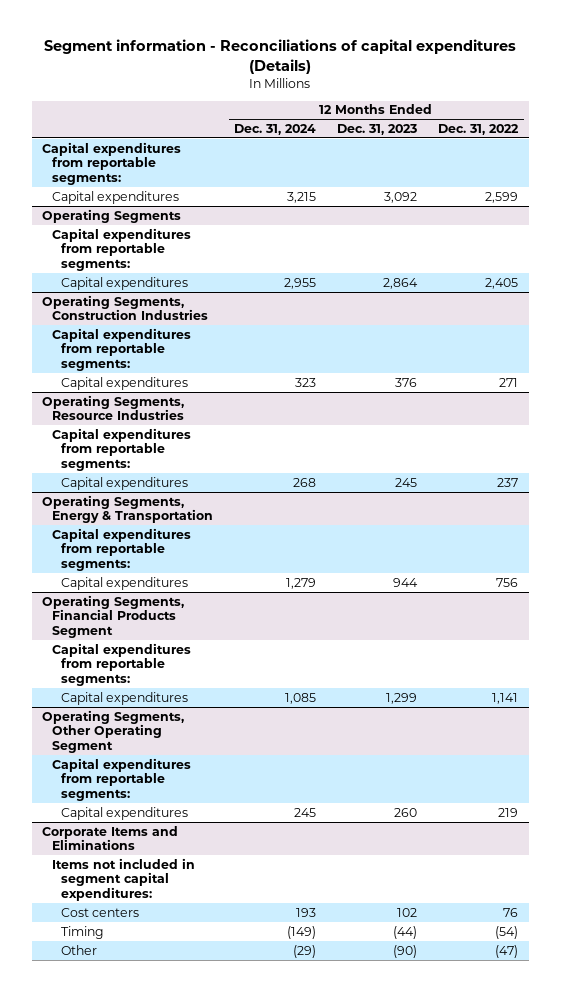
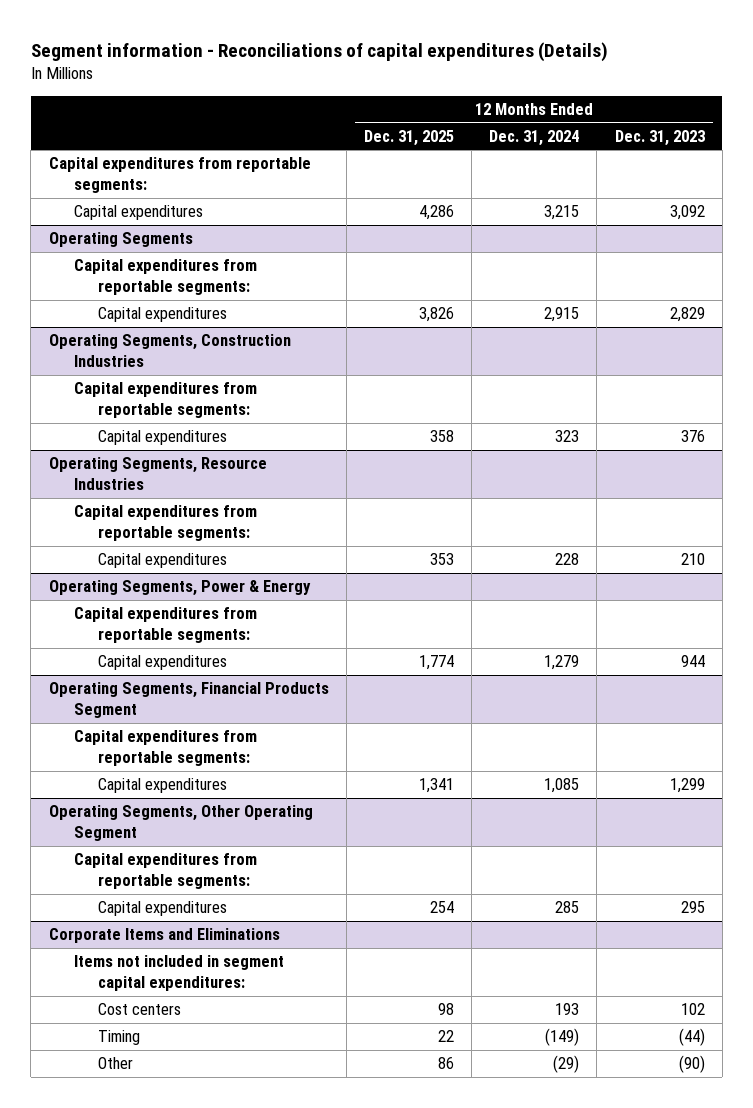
- | 12 Months Ended Dec. 31, 2024 | 12 Months Ended Dec. 31, 2023 | 12 Months Ended Dec. 31, 2022
+ | 12 Months Ended Dec. 31, 2025 | 12 Months Ended Dec. 31, 2024 | 12 Months Ended Dec. 31, 2023
@ Operating Segments
- Capital expenditures | 2,955 | 2,864 | 2,405
+ Capital expenditures | 3,826 | 2,915 | 2,829
@ Operating Segments, Resource Industries
- Capital expenditures | 268 | 245 | 237
- Operating Segments, Energy & Transportation
@ Operating Segments, Resource Industries
+ Capital expenditures | 353 | 228 | 210
+ Operating Segments, Power & Energy
@ Operating Segments, Other Operating Segment
- Capital expenditures | 245 | 260 | 219
+ Capital expenditures | 254 | 285 | 295

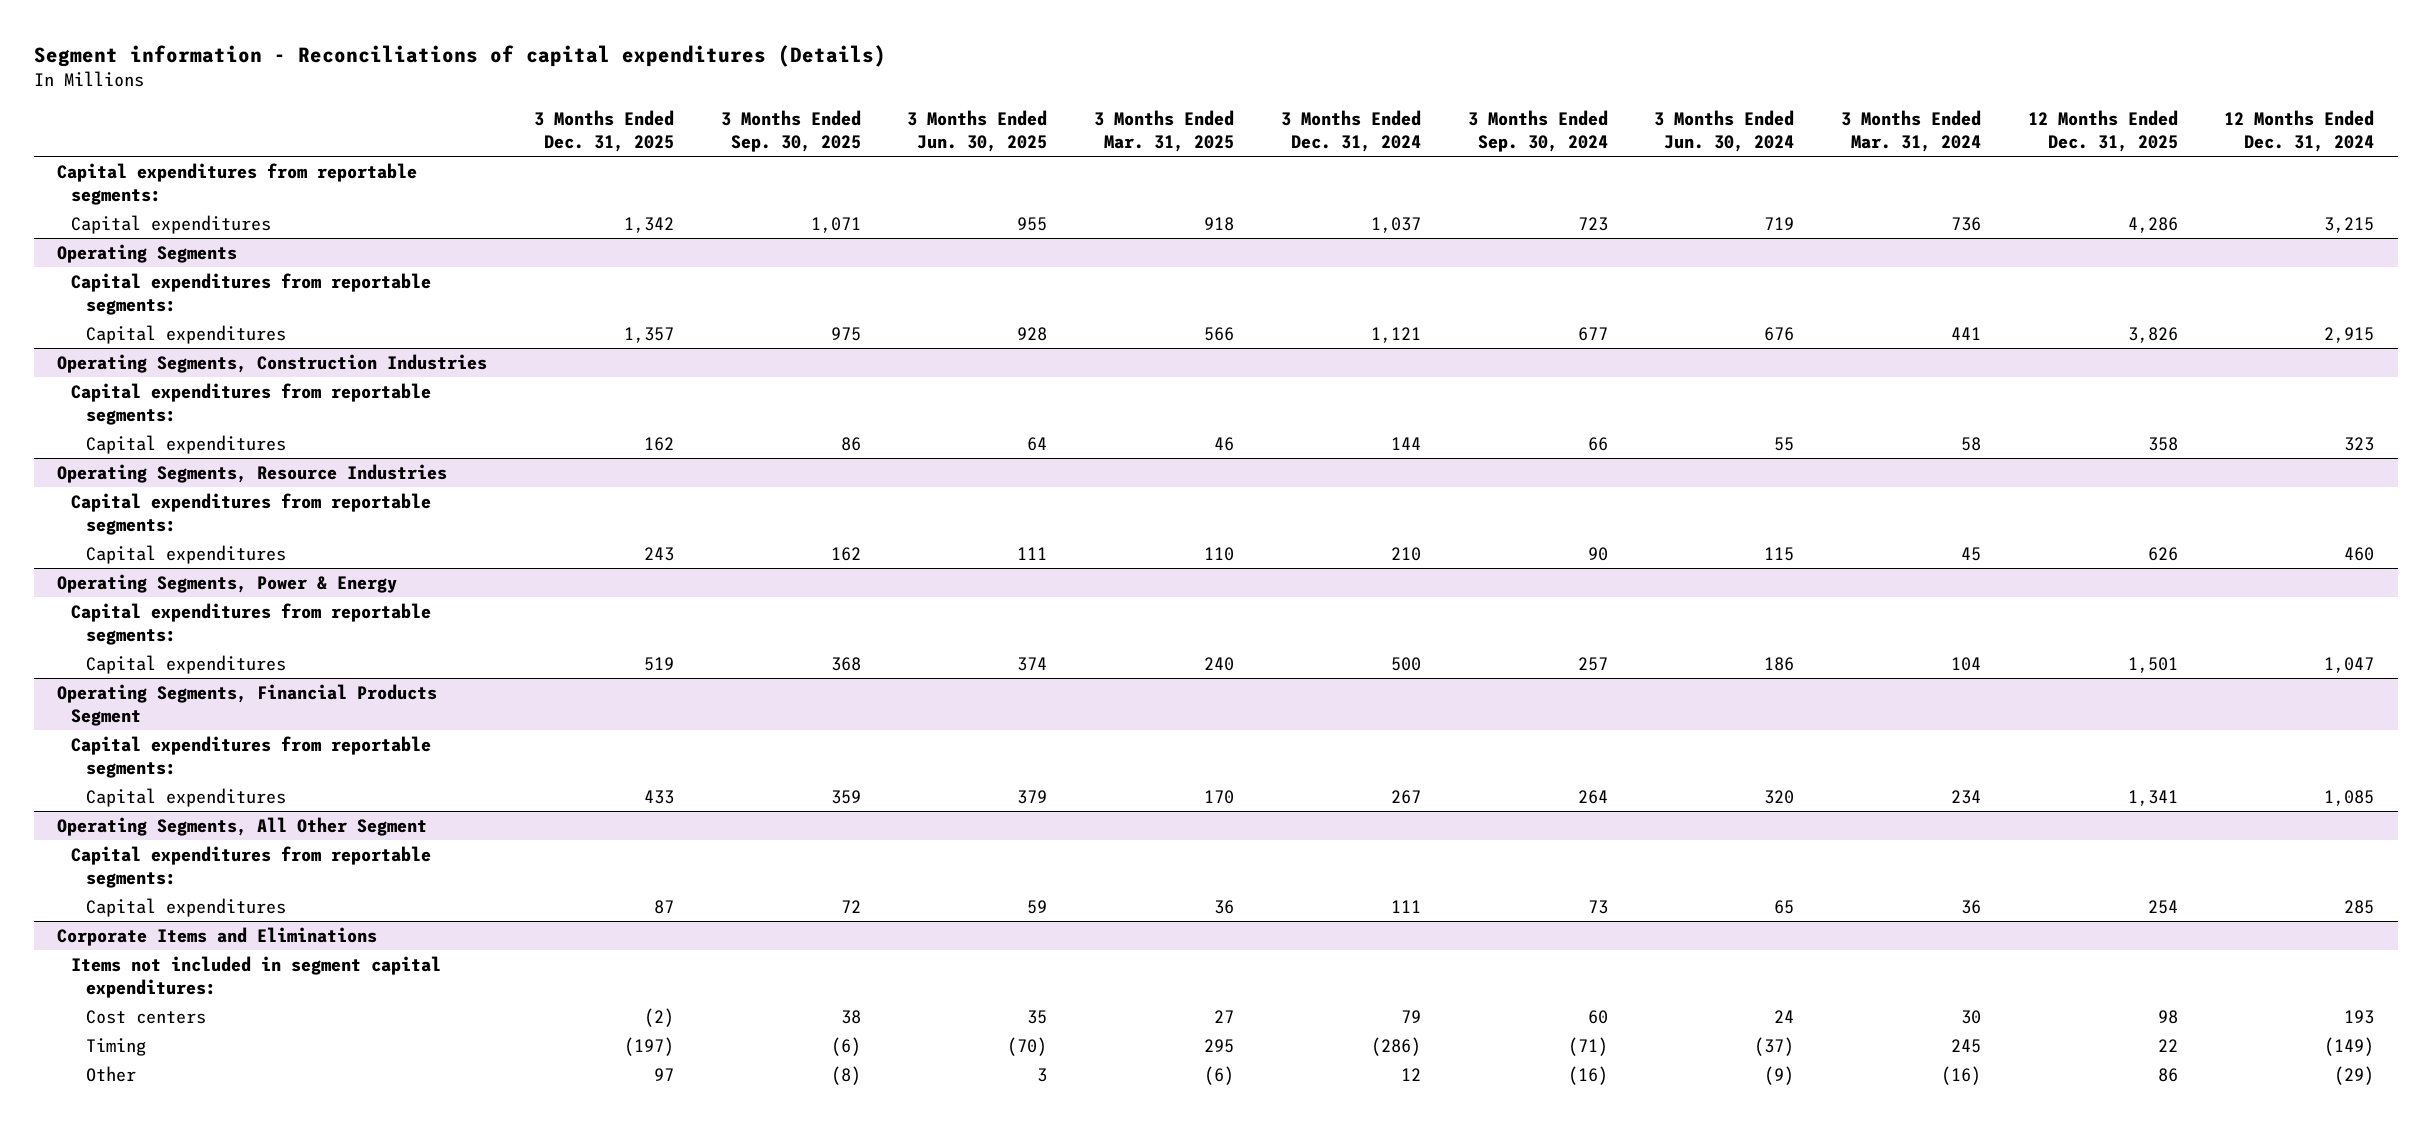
- | 12 Months Ended Dec. 31, 2025 | 12 Months Ended Dec. 31, 2024 | 12 Months Ended Dec. 31, 2023
+ | 3 Months Ended Dec. 31, 2025 | 3 Months Ended Sep. 30, 2025 | 3 Months Ended Jun. 30, 2025 | 3 Months Ended Mar. 31, 2025 | 3 Months Ended Dec. 31, 2024 | 3 Months Ended Sep. 30, 2024 | 3 Months Ended Jun. 30, 2024 | 3 Months Ended Mar. 31, 2024 | 12 Months Ended Dec. 31, 2025 | 12 Months Ended Dec. 31, 2024
@ Operating Segments, Resource Industries
- Capital expenditures | 353 | 228 | 210
+ Capital expenditures | 243 | 162 | 111 | 110 | 210 | 90 | 115 | 45 | 626 | 460
@ Operating Segments, Power & Energy
- Capital expenditures | 1,774 | 1,279 | 944
+ Capital expenditures | 519 | 368 | 374 | 240 | 500 | 257 | 186 | 104 | 1,501 | 1,047
- Operating Segments, Other Operating Segment
+ Operating Segments, All Other Segment

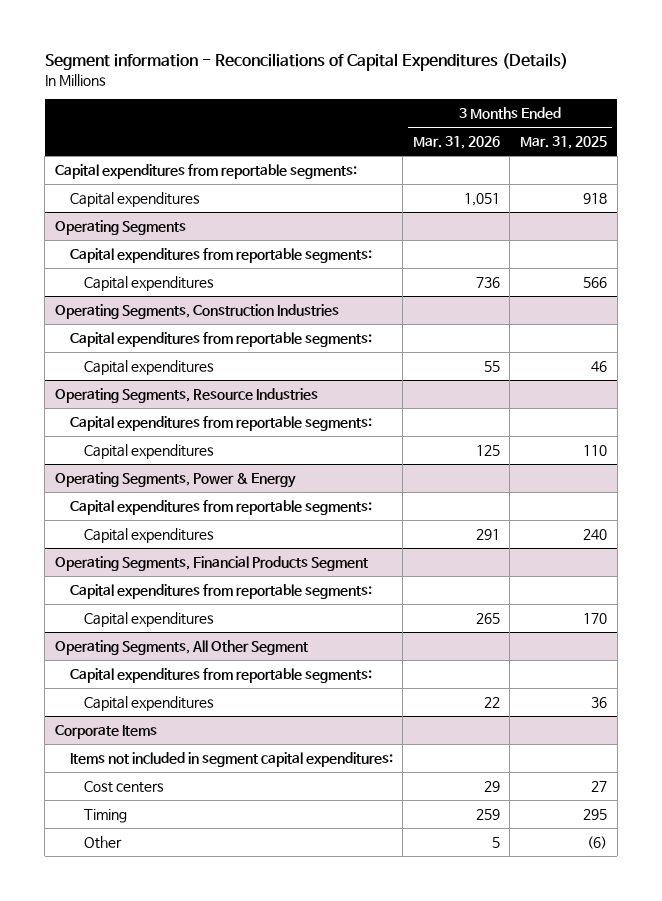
- Segment information - Reconciliations of capital expenditures (Details)
+ Segment information - Reconciliations of Capital Expenditures (Details)
- | 3 Months Ended Dec. 31, 2025 | 3 Months Ended Sep. 30, 2025 | 3 Months Ended Jun. 30, 2025 | 3 Months Ended Mar. 31, 2025 | 3 Months Ended Dec. 31, 2024 | 3 Months Ended Sep. 30, 2024 | 3 Months Ended Jun. 30, 2024 | 3 Months Ended Mar. 31, 2024 | 12 Months Ended Dec. 31, 2025 | 12 Months Ended Dec. 31, 2024
+ | 3 Months Ended Mar. 31, 2026 | 3 Months Ended Mar. 31, 2025
- Corporate Items and Eliminations
+ Corporate Items

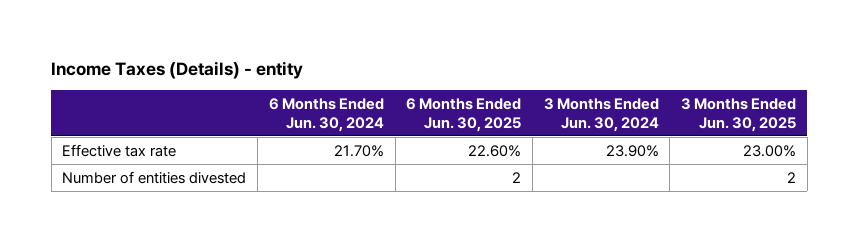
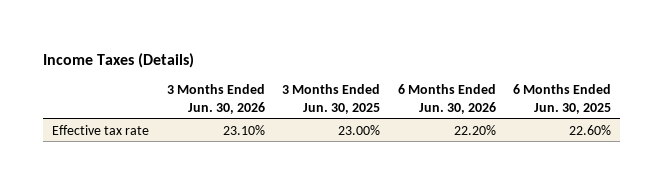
- Income Taxes (Details) - entity
+ Income Taxes (Details)
- | 6 Months Ended Jun. 30, 2024 | 6 Months Ended Jun. 30, 2025 | 3 Months Ended Jun. 30, 2024 | 3 Months Ended Jun. 30, 2025
+ | 3 Months Ended Jun. 30, 2026 | 3 Months Ended Jun. 30, 2025 | 6 Months Ended Jun. 30, 2026 | 6 Months Ended Jun. 30, 2025
- Number of entities divested | | 2 | | 2

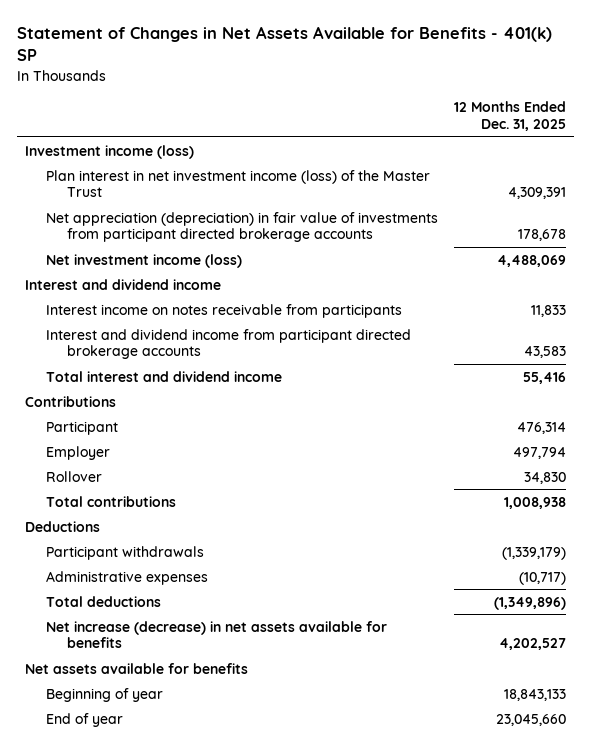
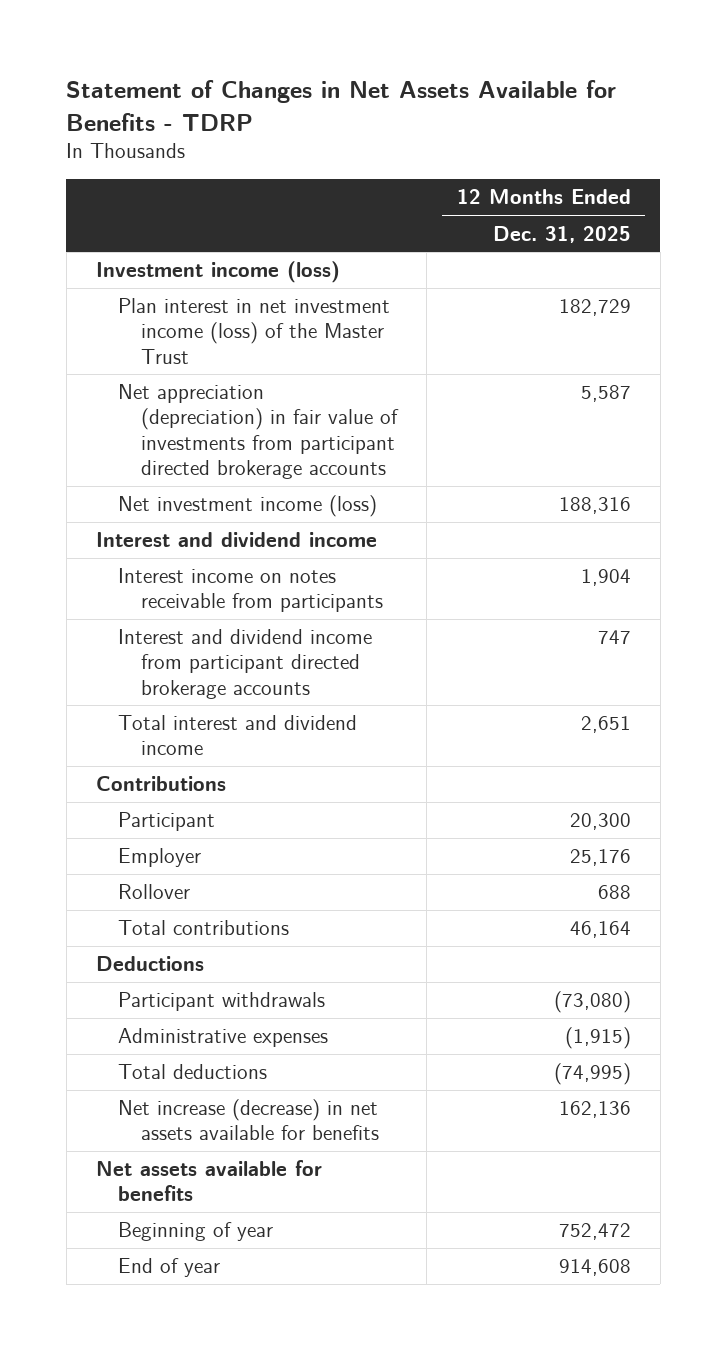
- Statement of Changes in Net Assets Available for Benefits - 401(k) SP
+ Statement of Changes in Net Assets Available for Benefits - TDRP
- Plan interest in net investment income (loss) of the Master Trust | 4,309,391
- Net appreciation (depreciation) in fair value of investments from participant directed brokerage accounts | 178,678
- Net investment income (loss) | 4,488,069
+ Plan interest in net investment income (loss) of the Master Trust | 182,729
+ Net appreciation (depreciation) in fair value of investments from participant directed brokerage accounts | 5,587
+ Net investment income (loss) | 188,316
- Interest income on notes receivable from participants | 11,833
- Interest and dividend income from participant directed brokerage accounts | 43,583
- Total interest and dividend income | 55,416
+ Interest income on notes receivable from participants | 1,904
+ Interest and dividend income from participant directed brokerage accounts | 747
+ Total interest and dividend income | 2,651
- Participant | 476,314
- Employer | 497,794
- Rollover | 34,830
- Total contributions | 1,008,938
+ Participant | 20,300
+ Employer | 25,176
+ Rollover | 688
+ Total contributions | 46,164
- Participant withdrawals | (1,339,179)
- Administrative expenses | (10,717)
- Total deductions | (1,349,896)
- Net increase (decrease) in net assets available for benefits | 4,202,527
+ Participant withdrawals | (73,080)
+ Administrative expenses | (1,915)
+ Total deductions | (74,995)
+ Net increase (decrease) in net assets available for benefits | 162,136
- Beginning of year | 18,843,133
- End of year | 23,045,660
+ Beginning of year | 752,472
+ End of year | 914,608

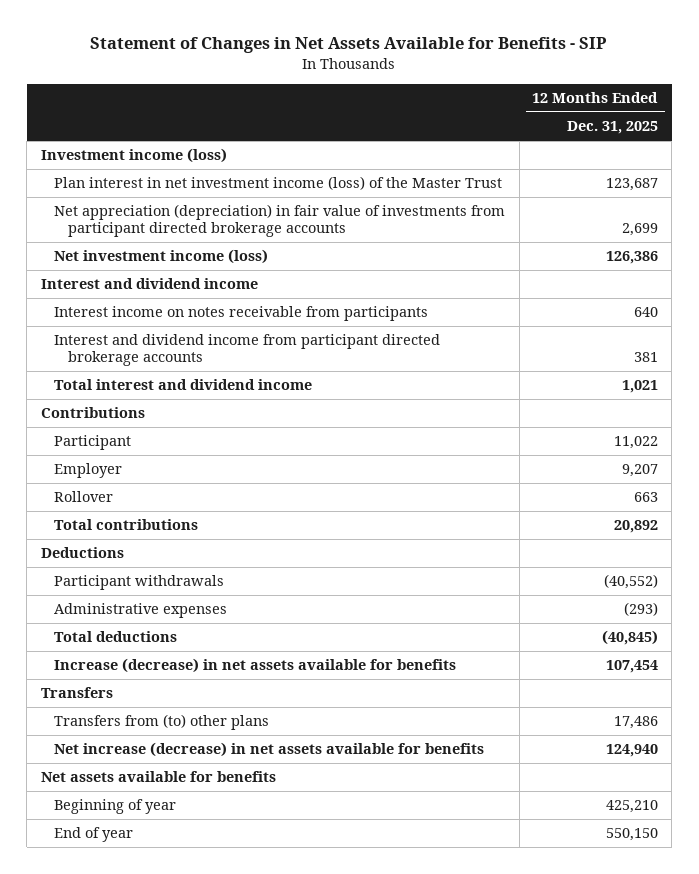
- Statement of Changes in Net Assets Available for Benefits - TDRP
+ Statement of Changes in Net Assets Available for Benefits - SIP
- Plan interest in net investment income (loss) of the Master Trust | 182,729
- Net appreciation (depreciation) in fair value of investments from participant directed brokerage accounts | 5,587
- Net investment income (loss) | 188,316
+ Plan interest in net investment income (loss) of the Master Trust | 123,687
+ Net appreciation (depreciation) in fair value of investments from participant directed brokerage accounts | 2,699
+ Net investment income (loss) | 126,386
- Interest income on notes receivable from participants | 1,904
- Interest and dividend income from participant directed brokerage accounts | 747
- Total interest and dividend income | 2,651
+ Interest income on notes receivable from participants | 640
+ Interest and dividend income from participant directed brokerage accounts | 381
+ Total interest and dividend income | 1,021
- Participant | 20,300
- Employer | 25,176
- Rollover | 688
- Total contributions | 46,164
+ Participant | 11,022
+ Employer | 9,207
+ Rollover | 663
+ Total contributions | 20,892
- Participant withdrawals | (73,080)
- Administrative expenses | (1,915)
- Total deductions | (74,995)
- Net increase (decrease) in net assets available for benefits | 162,136
+ Participant withdrawals | (40,552)
+ Administrative expenses | (293)
+ Total deductions | (40,845)
+ Increase (decrease) in net assets available for benefits | 107,454
+ Transfers
+ Transfers from (to) other plans | 17,486
+ Net increase (decrease) in net assets available for benefits | 124,940
- Beginning of year | 752,472
- End of year | 914,608
+ Beginning of year | 425,210
+ End of year | 550,150

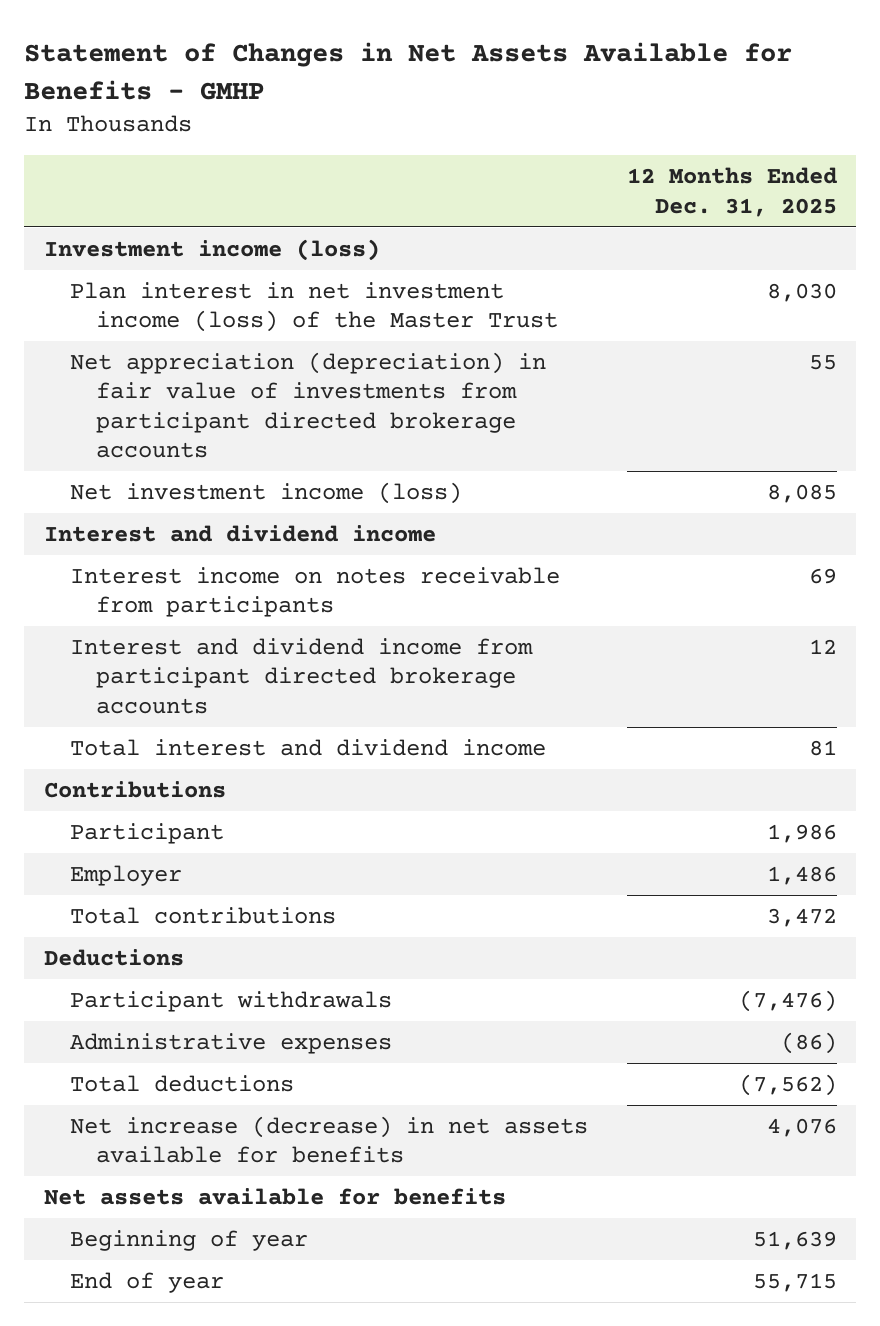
- Statement of Changes in Net Assets Available for Benefits - SIP
+ Statement of Changes in Net Assets Available for Benefits - GMHP
- Plan interest in net investment income (loss) of the Master Trust | 123,687
- Net appreciation (depreciation) in fair value of investments from participant directed brokerage accounts | 2,699
- Net investment income (loss) | 126,386
+ Plan interest in net investment income (loss) of the Master Trust | 8,030
+ Net appreciation (depreciation) in fair value of investments from participant directed brokerage accounts | 55
+ Net investment income (loss) | 8,085
- Interest income on notes receivable from participants | 640
- Interest and dividend income from participant directed brokerage accounts | 381
- Total interest and dividend income | 1,021
+ Interest income on notes receivable from participants | 69
+ Interest and dividend income from participant directed brokerage accounts | 12
+ Total interest and dividend income | 81
- Participant | 11,022
- Employer | 9,207
- Rollover | 663
- Total contributions | 20,892
+ Participant | 1,986
+ Employer | 1,486
+ Total contributions | 3,472
- Participant withdrawals | (40,552)
- Administrative expenses | (293)
- Total deductions | (40,845)
- Increase (decrease) in net assets available for benefits | 107,454
- Transfers
- Transfers from (to) other plans | 17,486
- Net increase (decrease) in net assets available for benefits | 124,940
+ Participant withdrawals | (7,476)
+ Administrative expenses | (86)
+ Total deductions | (7,562)
+ Net increase (decrease) in net assets available for benefits | 4,076
- Beginning of year | 425,210
- End of year | 550,150
+ Beginning of year | 51,639
+ End of year | 55,715

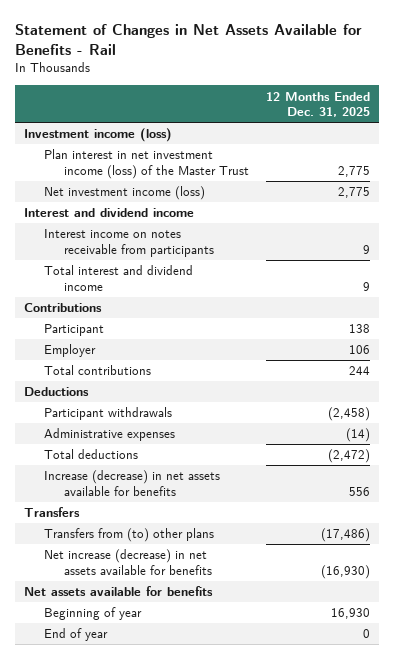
- Statement of Changes in Net Assets Available for Benefits - GMHP
+ Statement of Changes in Net Assets Available for Benefits - Rail
- Plan interest in net investment income (loss) of the Master Trust | 8,030
- Net appreciation (depreciation) in fair value of investments from participant directed brokerage accounts | 55
- Net investment income (loss) | 8,085
+ Plan interest in net investment income (loss) of the Master Trust | 2,775
+ Net investment income (loss) | 2,775
- Interest income on notes receivable from participants | 69
- Interest and dividend income from participant directed brokerage accounts | 12
- Total interest and dividend income | 81
+ Interest income on notes receivable from participants | 9
+ Total interest and dividend income | 9
- Participant | 1,986
- Employer | 1,486
- Total contributions | 3,472
+ Participant | 138
+ Employer | 106
+ Total contributions | 244
- Participant withdrawals | (7,476)
- Administrative expenses | (86)
- Total deductions | (7,562)
- Net increase (decrease) in net assets available for benefits | 4,076
+ Participant withdrawals | (2,458)
+ Administrative expenses | (14)
+ Total deductions | (2,472)
+ Increase (decrease) in net assets available for benefits | 556
+ Transfers
+ Transfers from (to) other plans | (17,486)
+ Net increase (decrease) in net assets available for benefits | (16,930)
- Beginning of year | 51,639
- End of year | 55,715
+ Beginning of year | 16,930
+ End of year | 0

